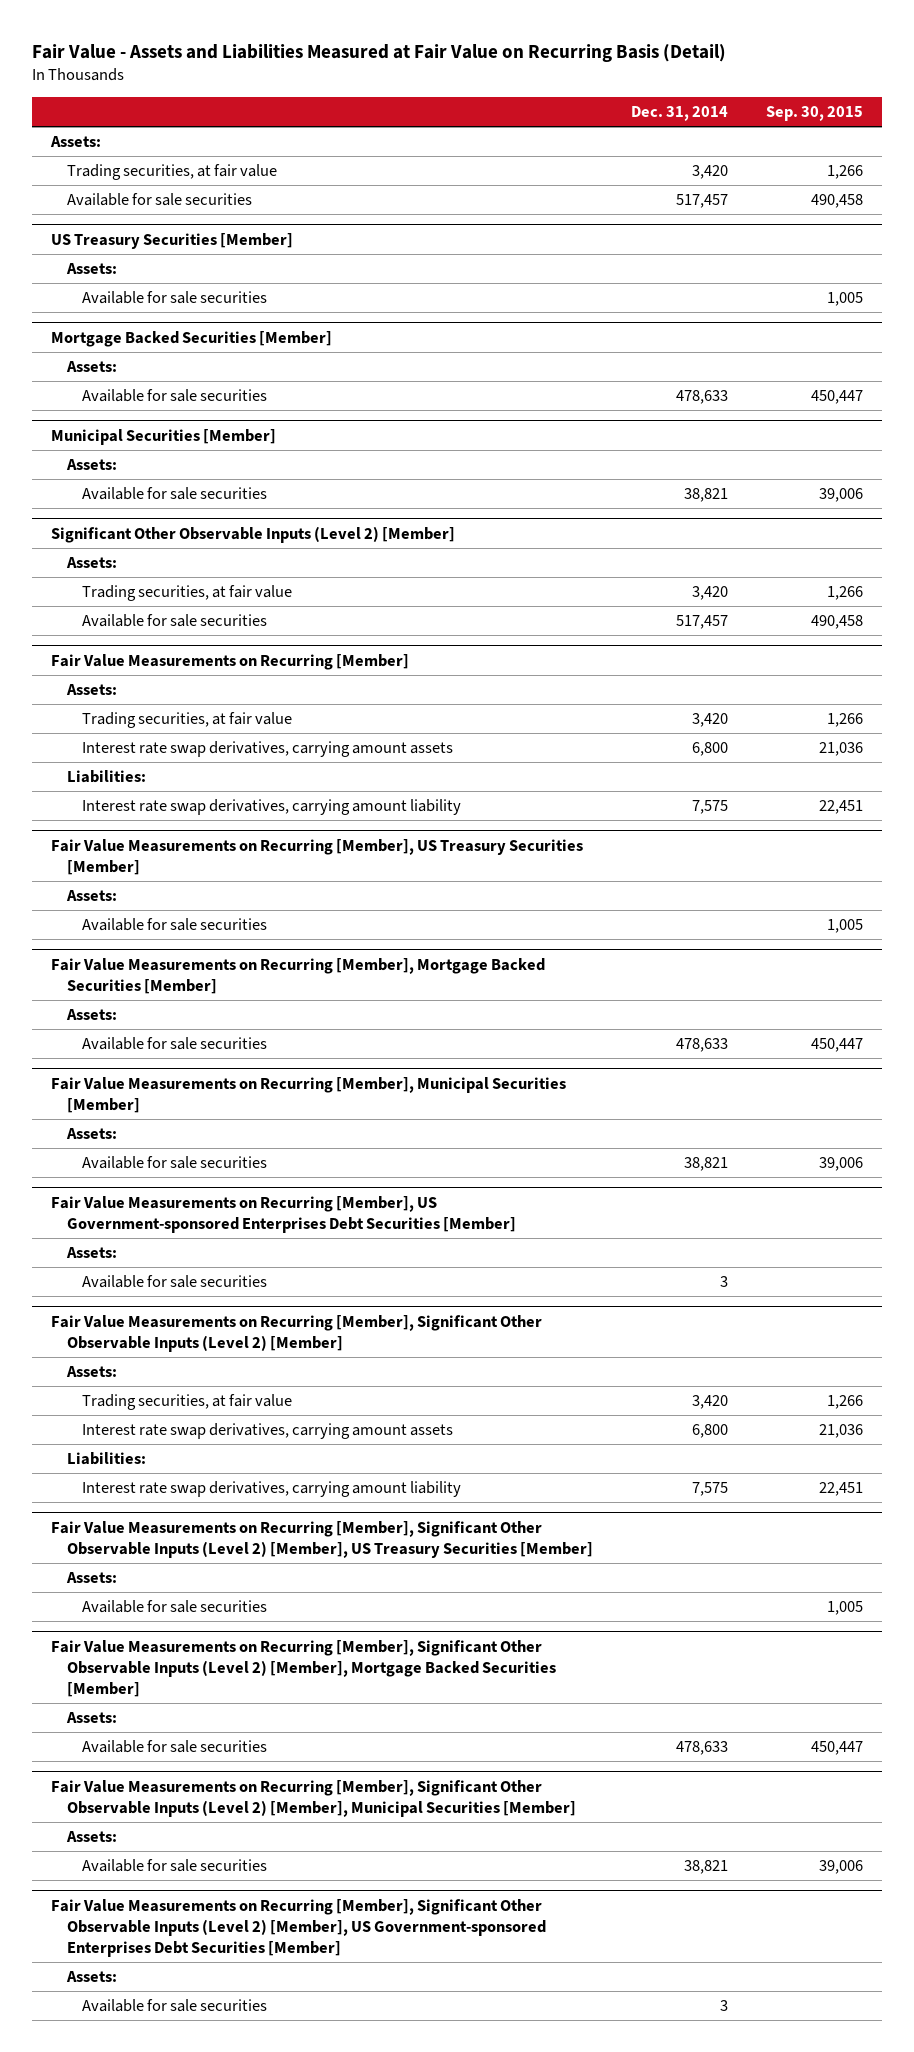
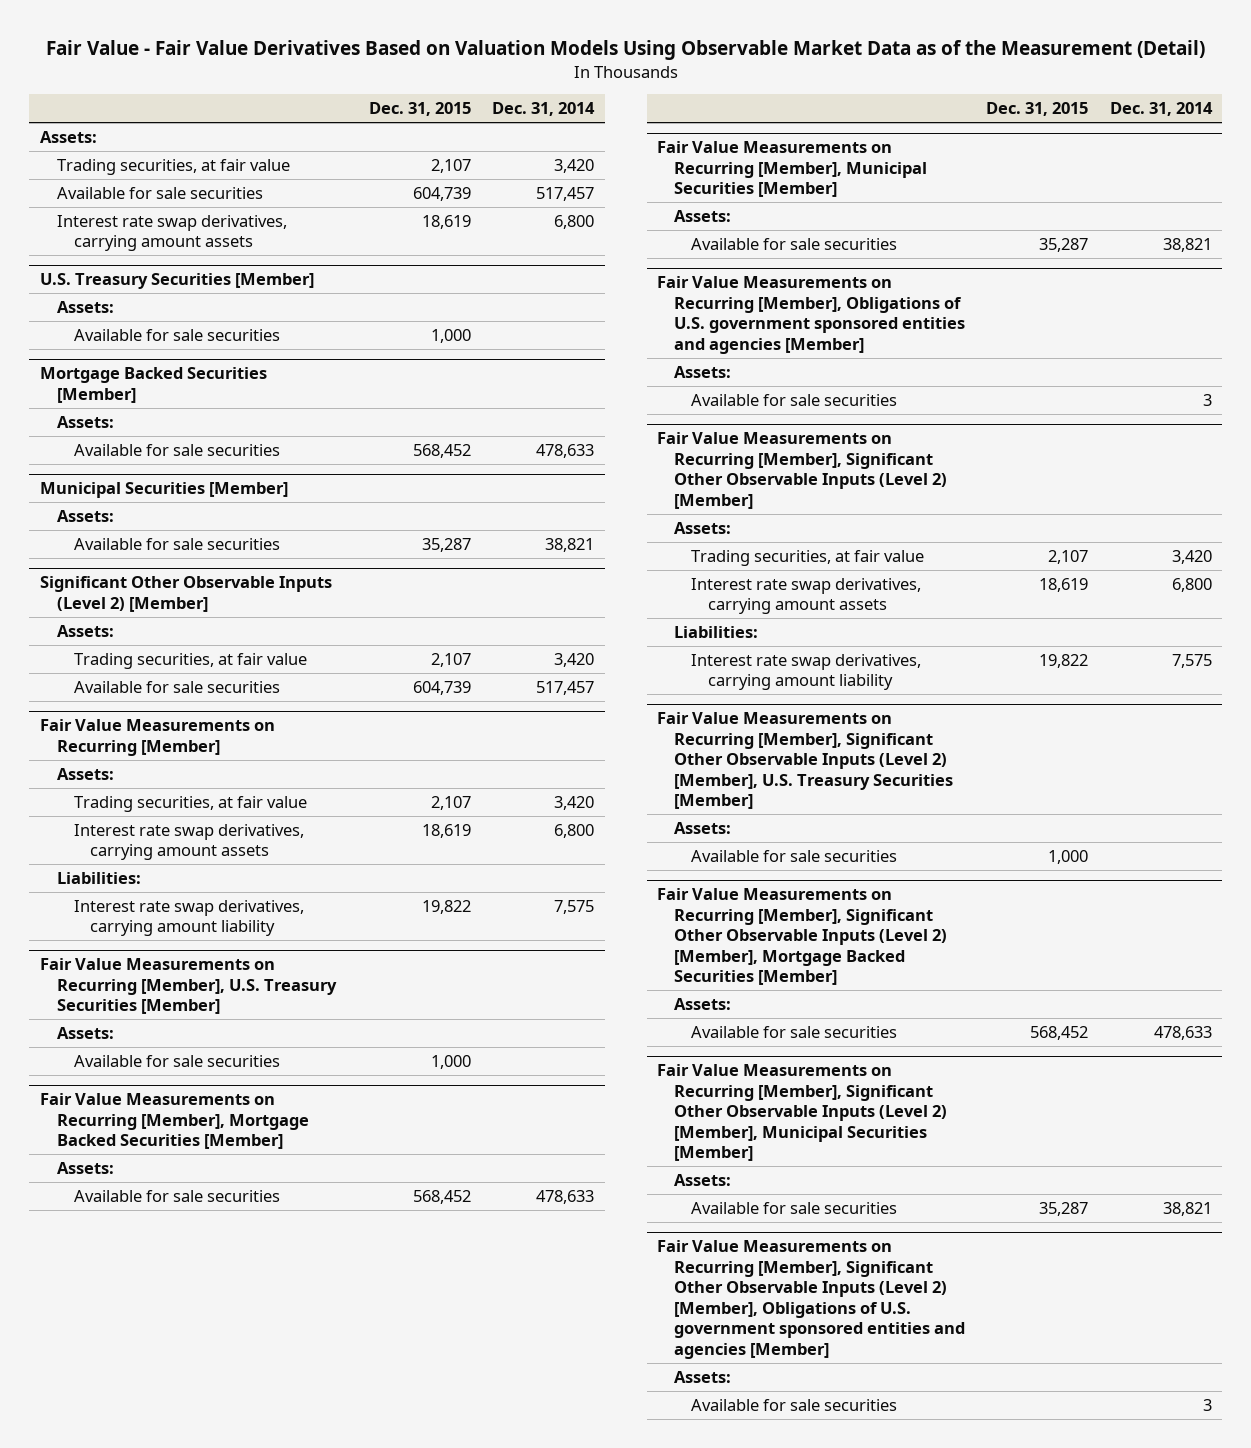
- Fair Value - Assets and Liabilities Measured at Fair Value on Recurring Basis (Detail)
+ Fair Value - Fair Value Derivatives Based on Valuation Models Using Observable Market Data as of the Measurement (Detail)
- | Dec. 31, 2014 | Sep. 30, 2015
+ | Dec. 31, 2015 | Dec. 31, 2014
- US Treasury Securities [Member]
+ Interest rate swap derivatives, carrying amount assets | 18,619 | 6,800
+ U.S. Treasury Securities [Member]
- Fair Value Measurements on Recurring [Member], US Treasury Securities [Member]
+ Fair Value Measurements on Recurring [Member], U.S. Treasury Securities [Member]
- Fair Value Measurements on Recurring [Member], US Government-sponsored Enterprises Debt Securities [Member]
+ Fair Value Measurements on Recurring [Member], Obligations of U.S. government sponsored entities and agencies [Member]
- Fair Value Measurements on Recurring [Member], Significant Other Observable Inputs (Level 2) [Member], US Treasury Securities [Member]
+ Fair Value Measurements on Recurring [Member], Significant Other Observable Inputs (Level 2) [Member], U.S. Treasury Securities [Member]
- Fair Value Measurements on Recurring [Member], Significant Other Observable Inputs (Level 2) [Member], US Government-sponsored Enterprises Debt Securities [Member]
+ Fair Value Measurements on Recurring [Member], Significant Other Observable Inputs (Level 2) [Member], Obligations of U.S. government sponsored entities and agencies [Member]

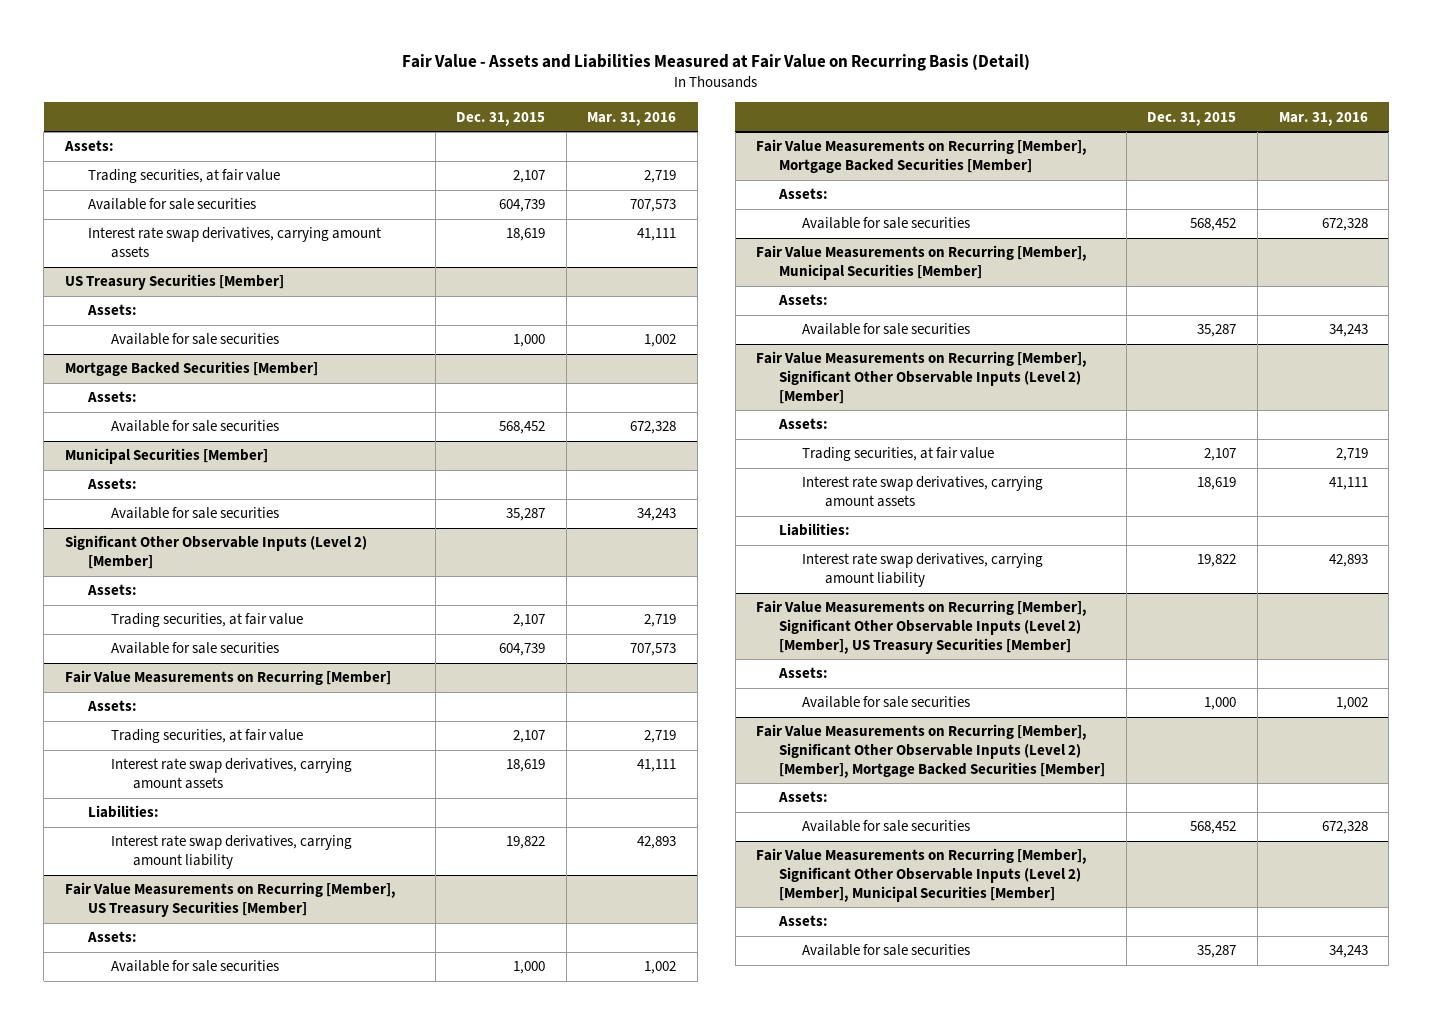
- Fair Value - Fair Value Derivatives Based on Valuation Models Using Observable Market Data as of the Measurement (Detail)
+ Fair Value - Assets and Liabilities Measured at Fair Value on Recurring Basis (Detail)
- | Dec. 31, 2015 | Dec. 31, 2014
+ | Dec. 31, 2015 | Mar. 31, 2016
- U.S. Treasury Securities [Member]
+ US Treasury Securities [Member]
- Fair Value Measurements on Recurring [Member], U.S. Treasury Securities [Member]
+ Fair Value Measurements on Recurring [Member], US Treasury Securities [Member]
- Fair Value Measurements on Recurring [Member], Obligations of U.S. government sponsored entities and agencies [Member]
- Assets:
- Available for sale securities | | 3
- Fair Value Measurements on Recurring [Member], Significant Other Observable Inputs (Level 2) [Member], U.S. Treasury Securities [Member]
+ Fair Value Measurements on Recurring [Member], Significant Other Observable Inputs (Level 2) [Member], US Treasury Securities [Member]
- Fair Value Measurements on Recurring [Member], Significant Other Observable Inputs (Level 2) [Member], Obligations of U.S. government sponsored entities and agencies [Member]
- Assets:
- Available for sale securities | | 3

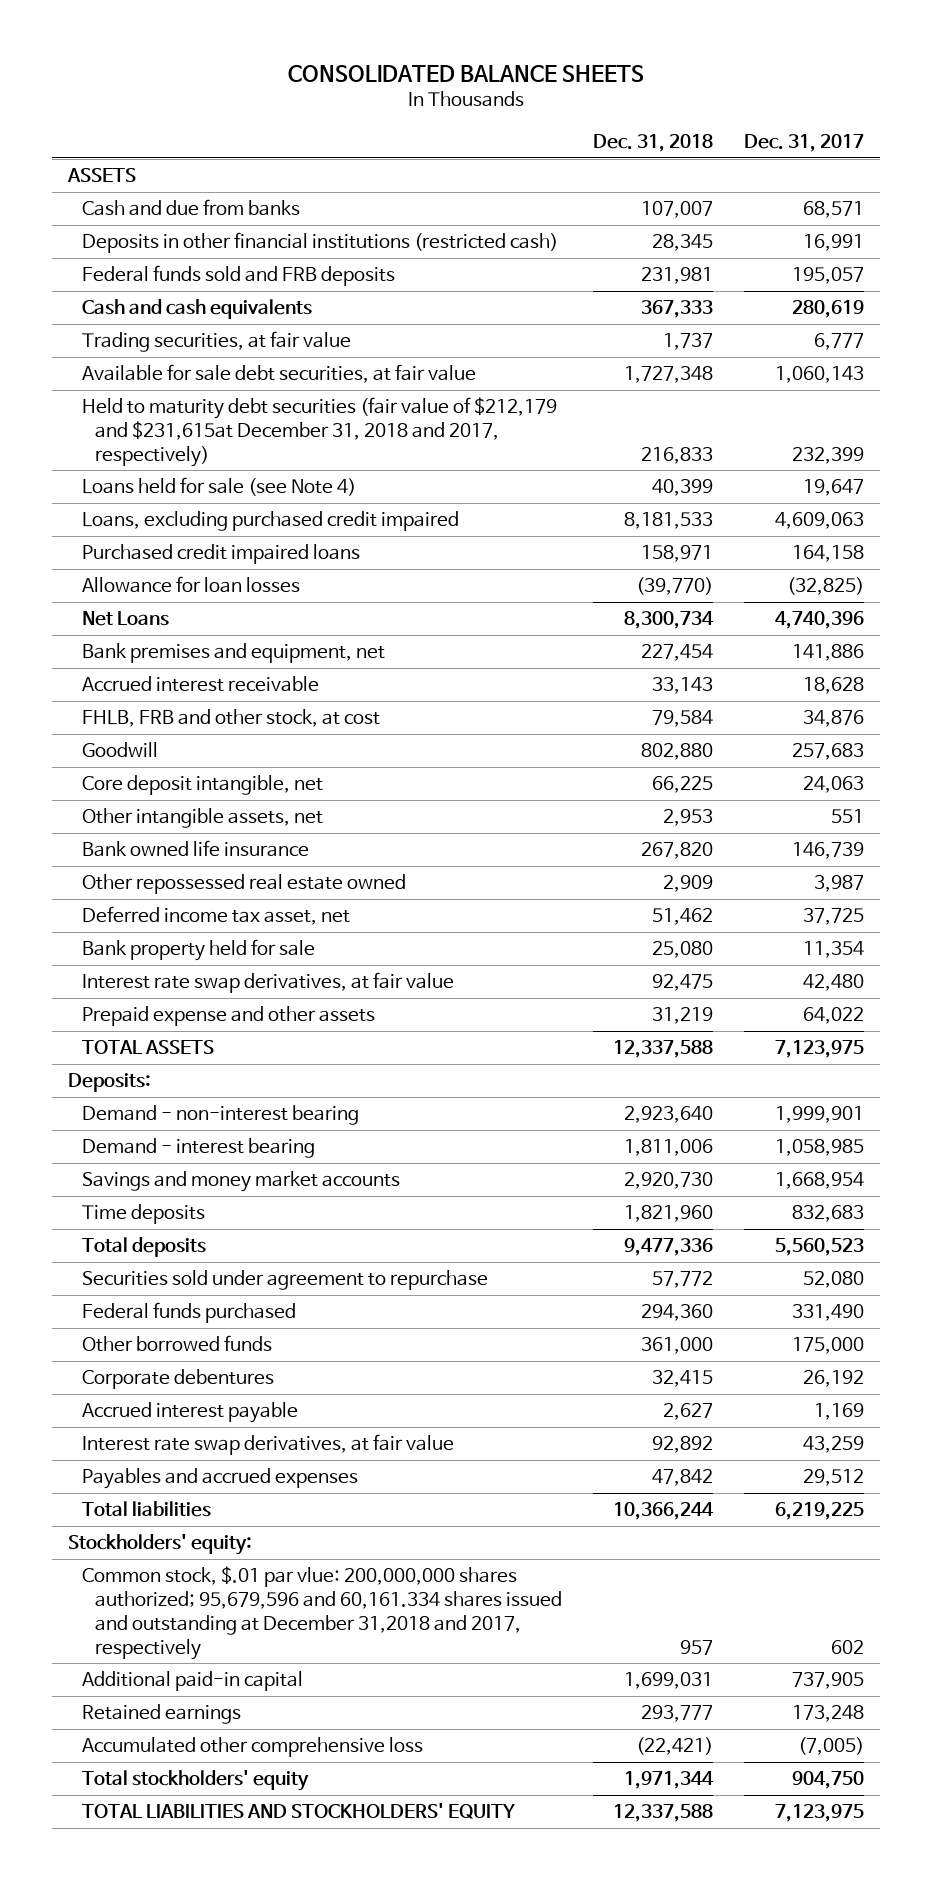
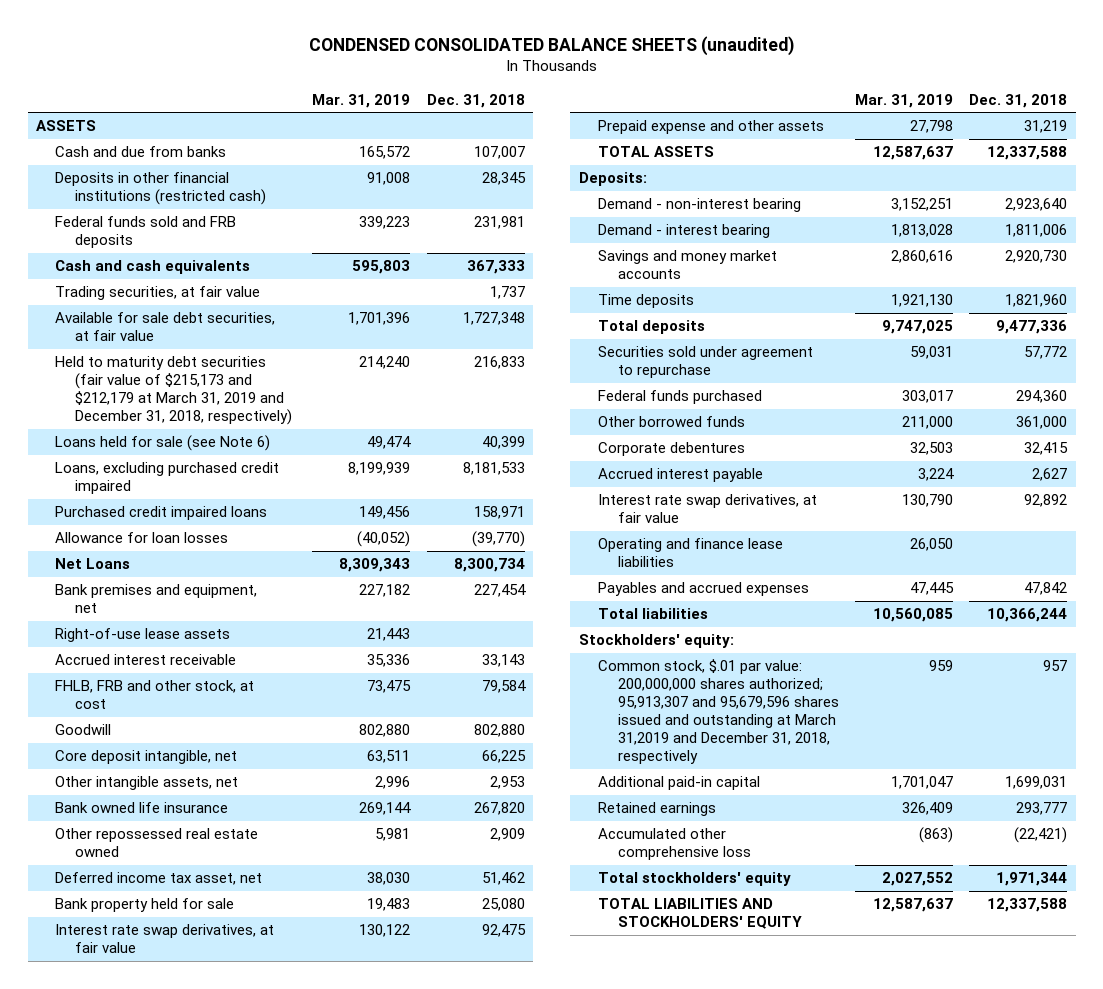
- CONSOLIDATED BALANCE SHEETS
+ CONDENSED CONSOLIDATED BALANCE SHEETS (unaudited)
- | Dec. 31, 2018 | Dec. 31, 2017
+ | Mar. 31, 2019 | Dec. 31, 2018
- Held to maturity debt securities (fair value of $212,179 and $231,615at December 31, 2018 and 2017, respectively) | 216,833 | 232,399
- Loans held for sale (see Note 4) | 40,399 | 19,647
+ Held to maturity debt securities (fair value of $215,173 and $212,179 at March 31, 2019 and December 31, 2018, respectively) | 214,240 | 216,833
+ Loans held for sale (see Note 6) | 49,474 | 40,399
+ Right-of-use lease assets | 21,443 |
+ Operating and finance lease liabilities | 26,050 |
- Common stock, $.01 par vlue: 200,000,000 shares authorized; 95,679,596 and 60,161.334 shares issued and outstanding at December 31,2018 and 2017, respectively | 957 | 602
+ Common stock, $.01 par value: 200,000,000 shares authorized; 95,913,307 and 95,679,596 shares issued and outstanding at March 31,2019 and December 31, 2018, respectively | 959 | 957

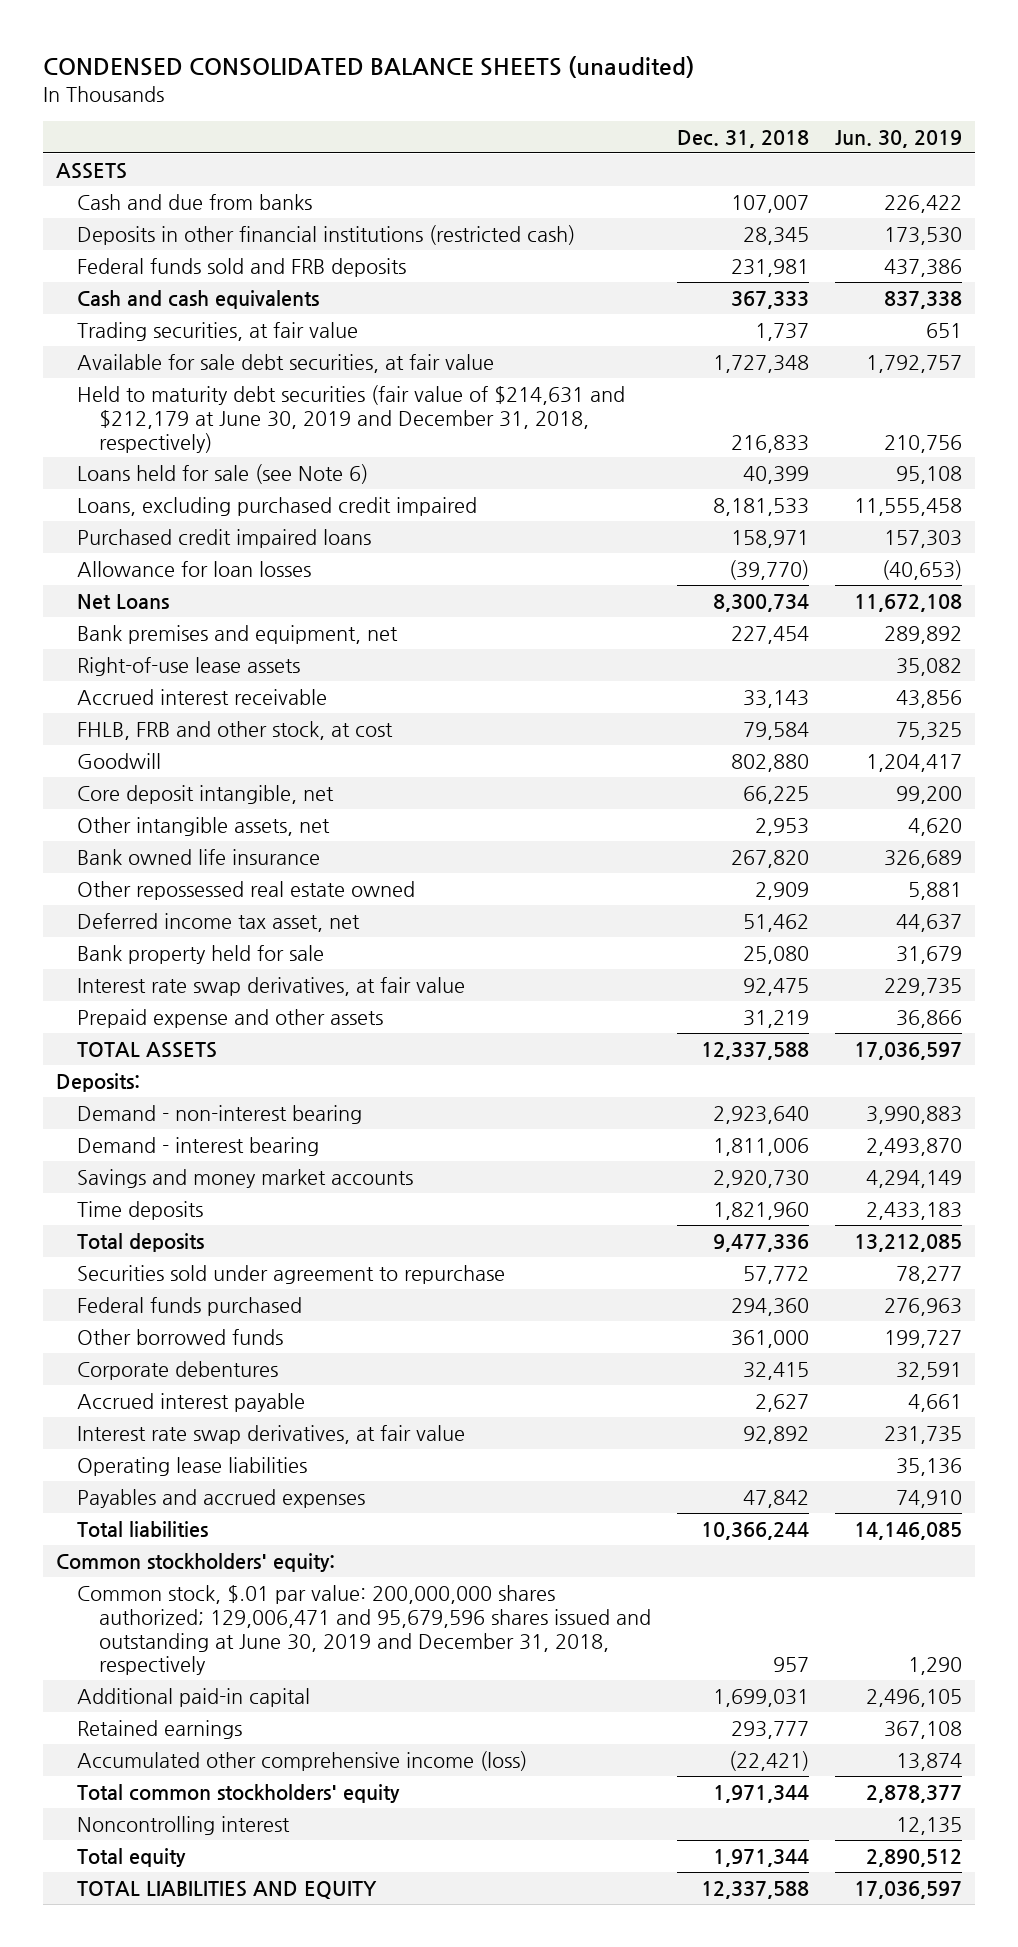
- | Mar. 31, 2019 | Dec. 31, 2018
+ | Dec. 31, 2018 | Jun. 30, 2019
- Held to maturity debt securities (fair value of $215,173 and $212,179 at March 31, 2019 and December 31, 2018, respectively) | 214,240 | 216,833
+ Held to maturity debt securities (fair value of $214,631 and $212,179 at June 30, 2019 and December 31, 2018, respectively) | 216,833 | 210,756
- Operating and finance lease liabilities | 26,050 |
+ Operating lease liabilities | | 35,136
- Stockholders' equity:
- Common stock, $.01 par value: 200,000,000 shares authorized; 95,913,307 and 95,679,596 shares issued and outstanding at March 31,2019 and December 31, 2018, respectively | 959 | 957
+ Common stockholders' equity:
+ Common stock, $.01 par value: 200,000,000 shares authorized; 129,006,471 and 95,679,596 shares issued and outstanding at June 30, 2019 and December 31, 2018, respectively | 957 | 1,290
- Accumulated other comprehensive loss | (863) | (22,421)
- Total stockholders' equity | 2,027,552 | 1,971,344
- TOTAL LIABILITIES AND STOCKHOLDERS' EQUITY | 12,587,637 | 12,337,588
+ Accumulated other comprehensive income (loss) | (22,421) | 13,874
+ Total common stockholders' equity | 1,971,344 | 2,878,377
+ Noncontrolling interest | | 12,135
+ Total equity | 1,971,344 | 2,890,512
+ TOTAL LIABILITIES AND EQUITY | 12,337,588 | 17,036,597

